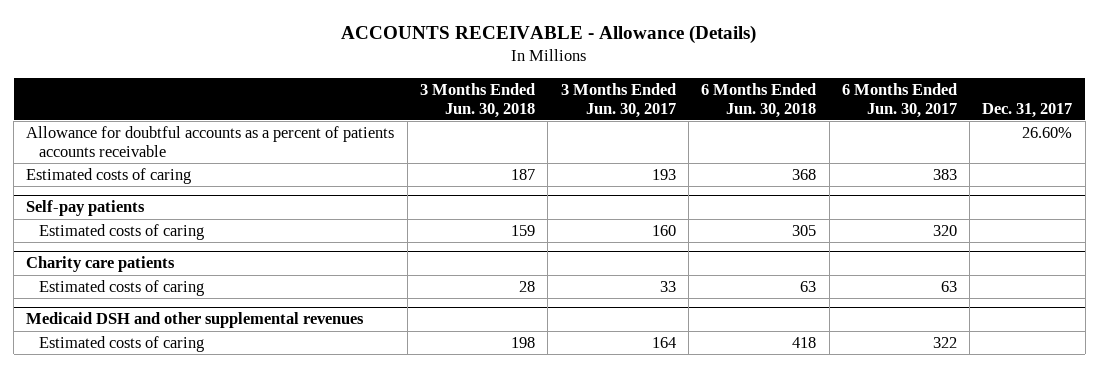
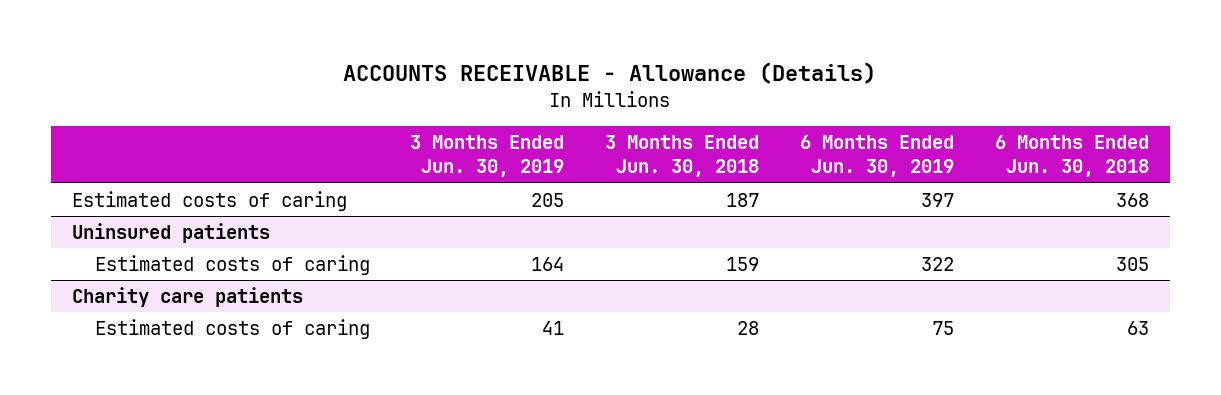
- | 3 Months Ended Jun. 30, 2018 | 3 Months Ended Jun. 30, 2017 | 6 Months Ended Jun. 30, 2018 | 6 Months Ended Jun. 30, 2017 | Dec. 31, 2017
+ | 3 Months Ended Jun. 30, 2019 | 3 Months Ended Jun. 30, 2018 | 6 Months Ended Jun. 30, 2019 | 6 Months Ended Jun. 30, 2018
- Allowance for doubtful accounts as a percent of patients accounts receivable | | | | | 26.60%
- Self-pay patients
+ Uninsured patients
- Medicaid DSH and other supplemental revenues
- Estimated costs of caring | 198 | 164 | 418 | 322 |

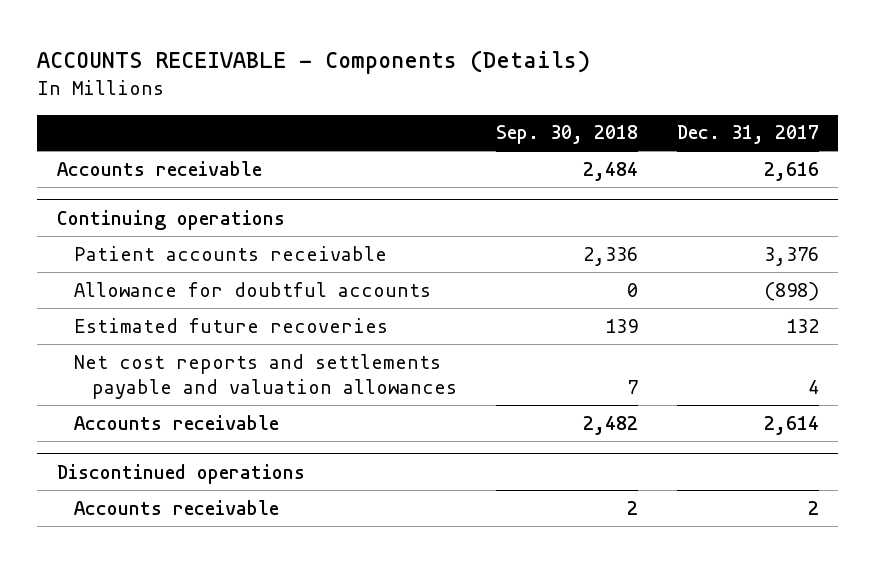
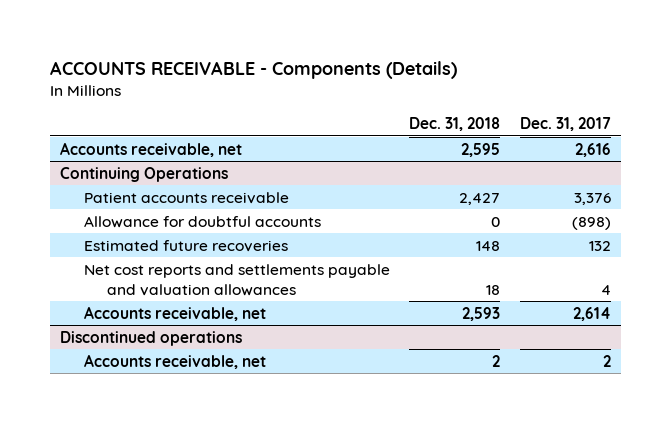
- | Sep. 30, 2018 | Dec. 31, 2017
+ | Dec. 31, 2018 | Dec. 31, 2017
- Accounts receivable | 2,484 | 2,616
- Continuing operations
+ Accounts receivable, net | 2,595 | 2,616
+ Continuing Operations
- Accounts receivable | 2,482 | 2,614
+ Accounts receivable, net | 2,593 | 2,614
@ Discontinued operations
- Accounts receivable | 2 | 2
+ Accounts receivable, net | 2 | 2

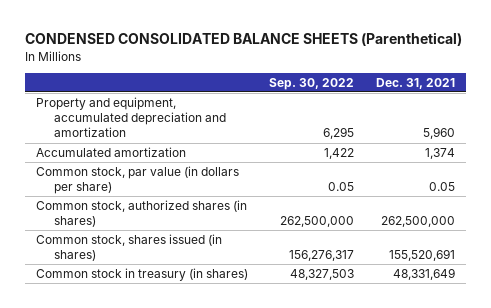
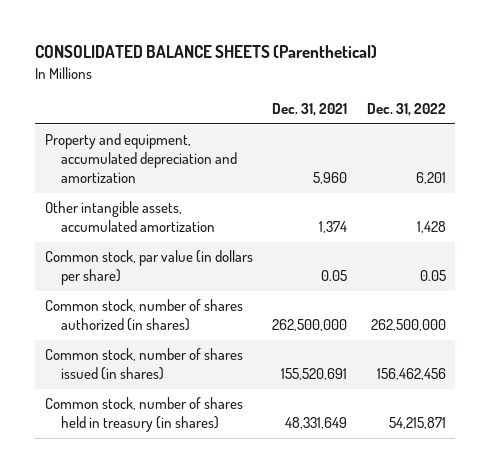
- CONDENSED CONSOLIDATED BALANCE SHEETS (Parenthetical)
+ CONSOLIDATED BALANCE SHEETS (Parenthetical)
- | Sep. 30, 2022 | Dec. 31, 2021
+ | Dec. 31, 2021 | Dec. 31, 2022
- Accumulated amortization | 1,422 | 1,374
+ Other intangible assets, accumulated amortization | 1,374 | 1,428
- Common stock, authorized shares (in shares) | 262,500,000 | 262,500,000
- Common stock, shares issued (in shares) | 156,276,317 | 155,520,691
- Common stock in treasury (in shares) | 48,327,503 | 48,331,649
+ Common stock, number of shares authorized (in shares) | 262,500,000 | 262,500,000
+ Common stock, number of shares issued (in shares) | 155,520,691 | 156,462,456
+ Common stock, number of shares held in treasury (in shares) | 48,331,649 | 54,215,871

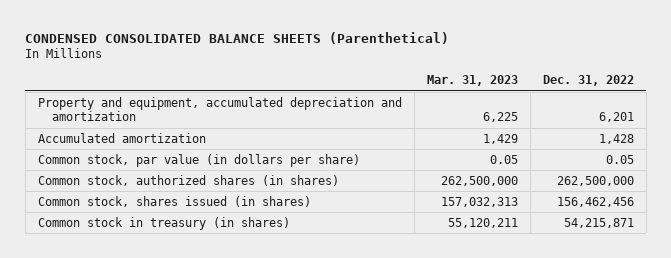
- CONSOLIDATED BALANCE SHEETS (Parenthetical)
+ CONDENSED CONSOLIDATED BALANCE SHEETS (Parenthetical)
- | Dec. 31, 2021 | Dec. 31, 2022
+ | Mar. 31, 2023 | Dec. 31, 2022
- Other intangible assets, accumulated amortization | 1,374 | 1,428
+ Accumulated amortization | 1,429 | 1,428
- Common stock, number of shares authorized (in shares) | 262,500,000 | 262,500,000
- Common stock, number of shares issued (in shares) | 155,520,691 | 156,462,456
- Common stock, number of shares held in treasury (in shares) | 48,331,649 | 54,215,871
+ Common stock, authorized shares (in shares) | 262,500,000 | 262,500,000
+ Common stock, shares issued (in shares) | 157,032,313 | 156,462,456
+ Common stock in treasury (in shares) | 55,120,211 | 54,215,871

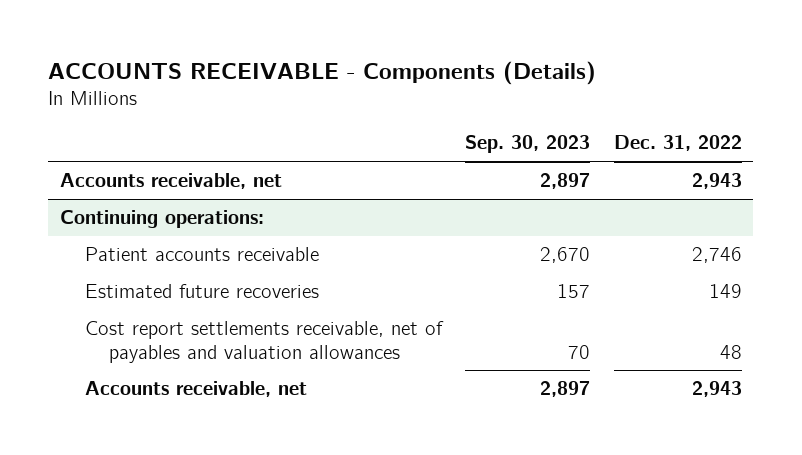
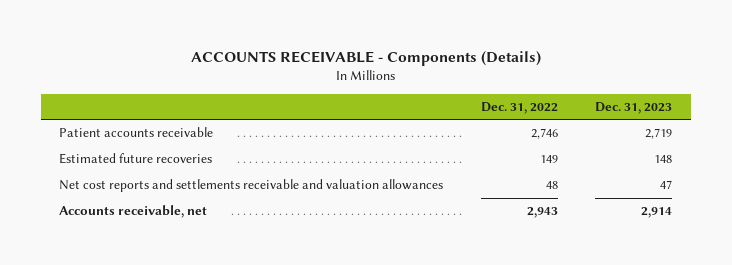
- | Sep. 30, 2023 | Dec. 31, 2022
+ | Dec. 31, 2022 | Dec. 31, 2023
- Accounts receivable, net | 2,897 | 2,943
- Continuing operations:
- Cost report settlements receivable, net of payables and valuation allowances | 70 | 48
+ Net cost reports and settlements receivable and valuation allowances | 48 | 47

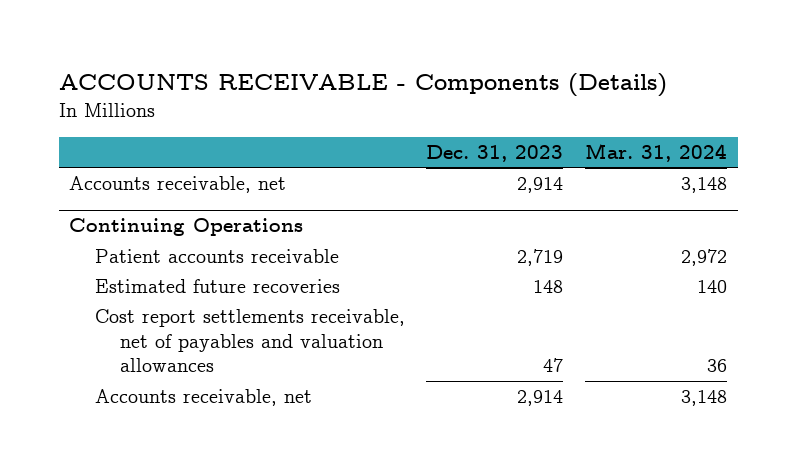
- | Dec. 31, 2022 | Dec. 31, 2023
+ | Dec. 31, 2023 | Mar. 31, 2024
+ Accounts receivable, net | 2,914 | 3,148
+ Continuing Operations
- Net cost reports and settlements receivable and valuation allowances | 48 | 47
+ Cost report settlements receivable, net of payables and valuation allowances | 47 | 36

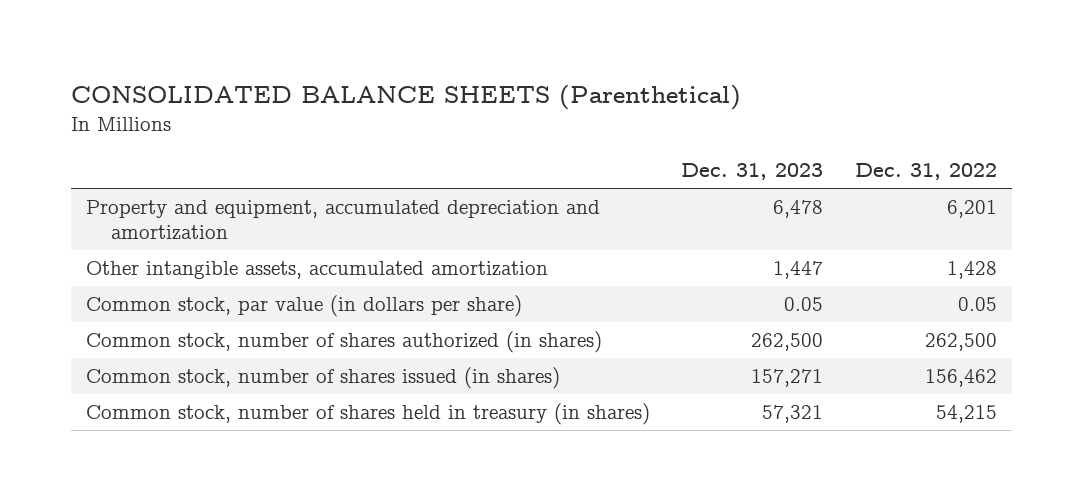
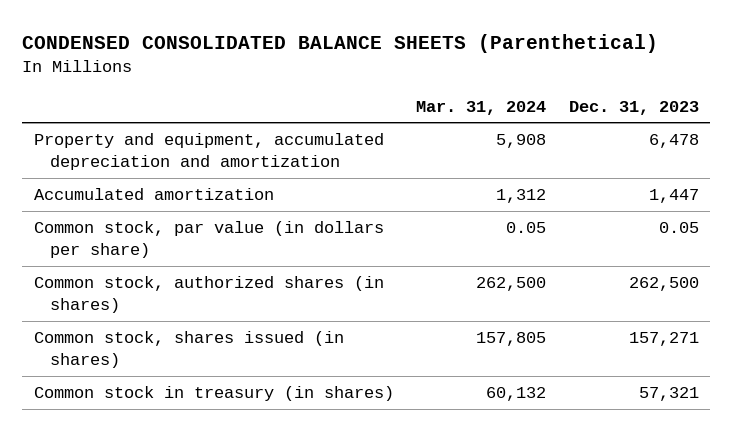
- CONSOLIDATED BALANCE SHEETS (Parenthetical)
+ CONDENSED CONSOLIDATED BALANCE SHEETS (Parenthetical)
- | Dec. 31, 2023 | Dec. 31, 2022
+ | Mar. 31, 2024 | Dec. 31, 2023
- Other intangible assets, accumulated amortization | 1,447 | 1,428
+ Accumulated amortization | 1,312 | 1,447
- Common stock, number of shares authorized (in shares) | 262,500 | 262,500
- Common stock, number of shares issued (in shares) | 157,271 | 156,462
- Common stock, number of shares held in treasury (in shares) | 57,321 | 54,215
+ Common stock, authorized shares (in shares) | 262,500 | 262,500
+ Common stock, shares issued (in shares) | 157,805 | 157,271
+ Common stock in treasury (in shares) | 60,132 | 57,321

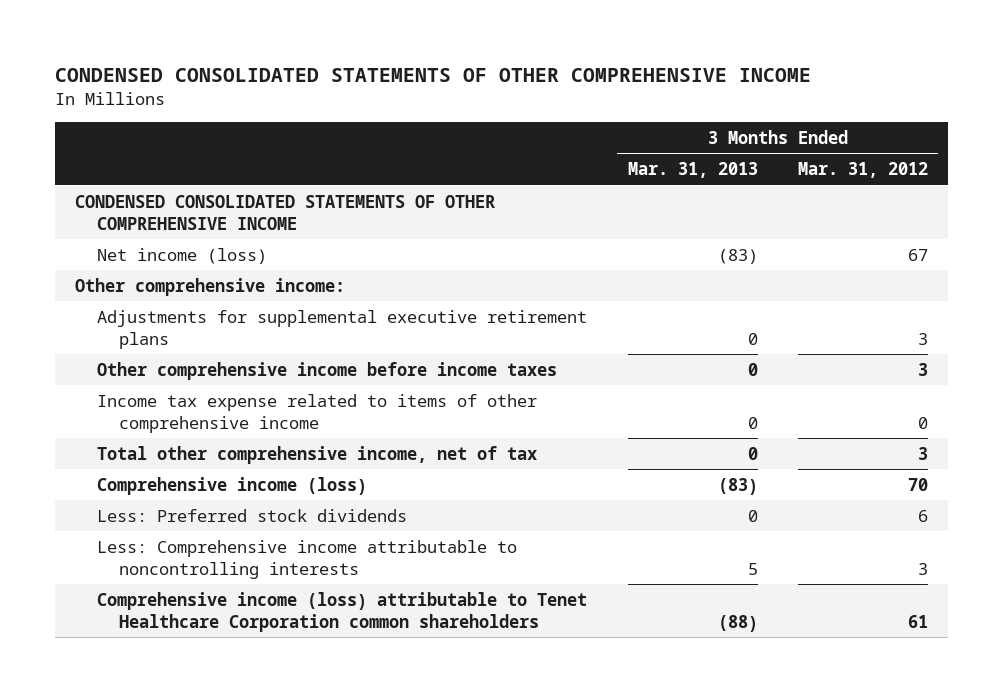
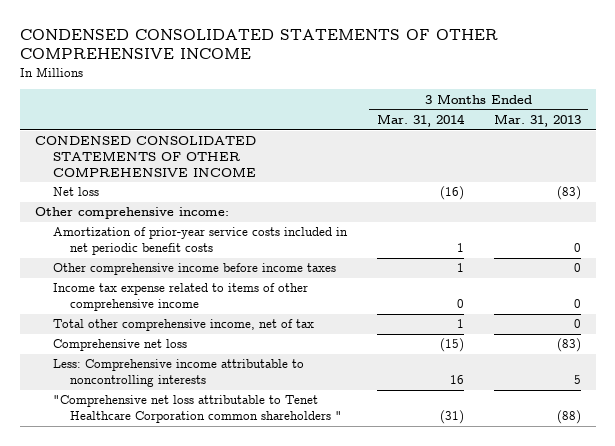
- | 3 Months Ended Mar. 31, 2013 | 3 Months Ended Mar. 31, 2012
+ | 3 Months Ended Mar. 31, 2014 | 3 Months Ended Mar. 31, 2013
- Net income (loss) | (83) | 67
+ Net loss | (16) | (83)
- Adjustments for supplemental executive retirement plans | 0 | 3
+ Amortization of prior-year service costs included in net periodic benefit costs | 1 | 0
- Comprehensive income (loss) | (83) | 70
- Less: Preferred stock dividends | 0 | 6
+ Comprehensive net loss | (15) | (83)
- Comprehensive income (loss) attributable to Tenet Healthcare Corporation common shareholders | (88) | 61
+ "Comprehensive net loss attributable to Tenet Healthcare Corporation common shareholders " | (31) | (88)

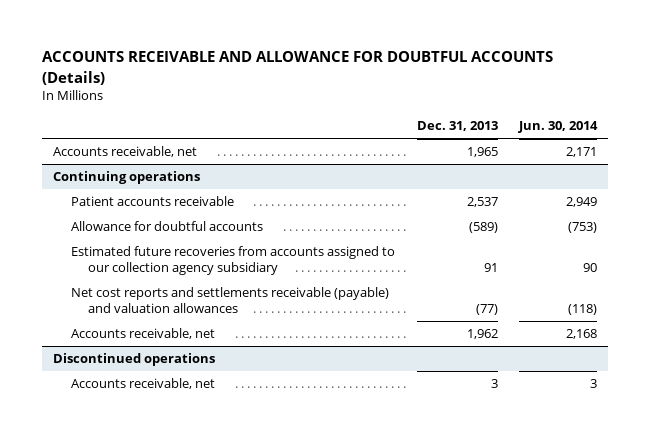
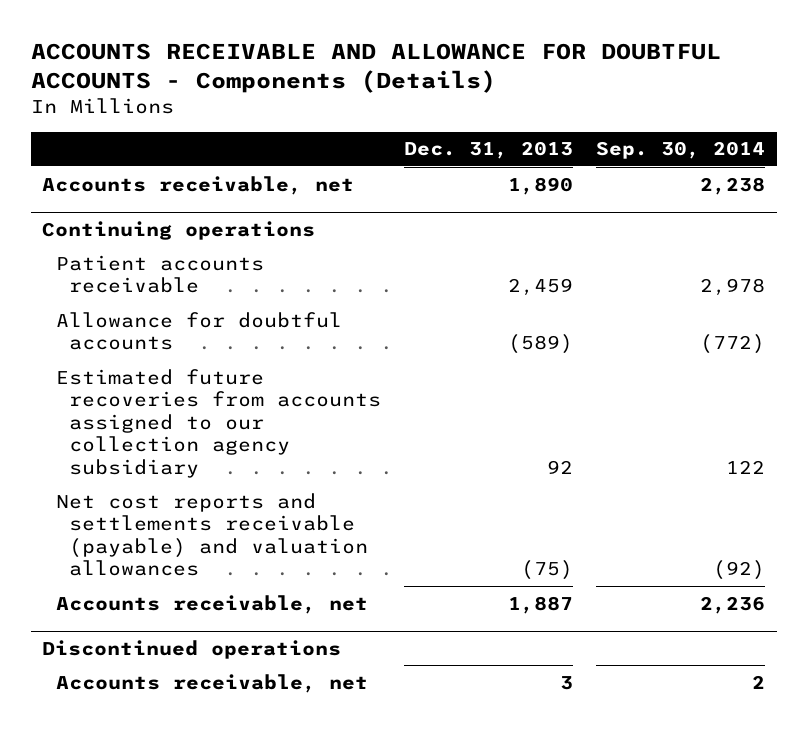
- ACCOUNTS RECEIVABLE AND ALLOWANCE FOR DOUBTFUL ACCOUNTS (Details)
+ ACCOUNTS RECEIVABLE AND ALLOWANCE FOR DOUBTFUL ACCOUNTS - Components (Details)
- | Dec. 31, 2013 | Jun. 30, 2014
+ | Dec. 31, 2013 | Sep. 30, 2014
- Accounts receivable, net | 1,965 | 2,171
+ Accounts receivable, net | 1,890 | 2,238
@ Continuing operations
- Patient accounts receivable | 2,537 | 2,949
+ Patient accounts receivable | 2,459 | 2,978
- Estimated future recoveries from accounts assigned to our collection agency subsidiary | 91 | 90
- Net cost reports and settlements receivable (payable) and valuation allowances | (77) | (118)
- Accounts receivable, net | 1,962 | 2,168
+ Estimated future recoveries from accounts assigned to our collection agency subsidiary | 92 | 122
+ Net cost reports and settlements receivable (payable) and valuation allowances | (75) | (92)
+ Accounts receivable, net | 1,887 | 2,236

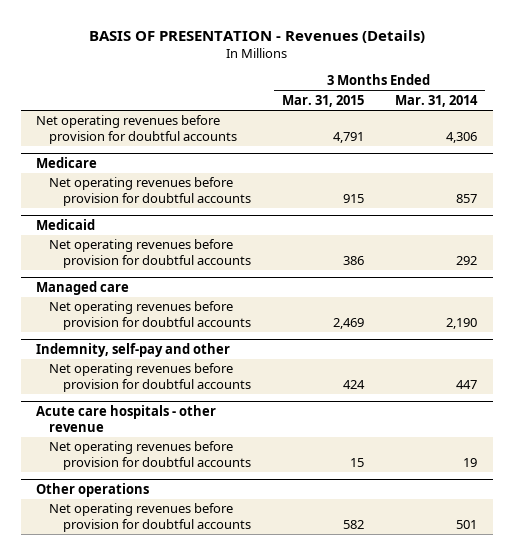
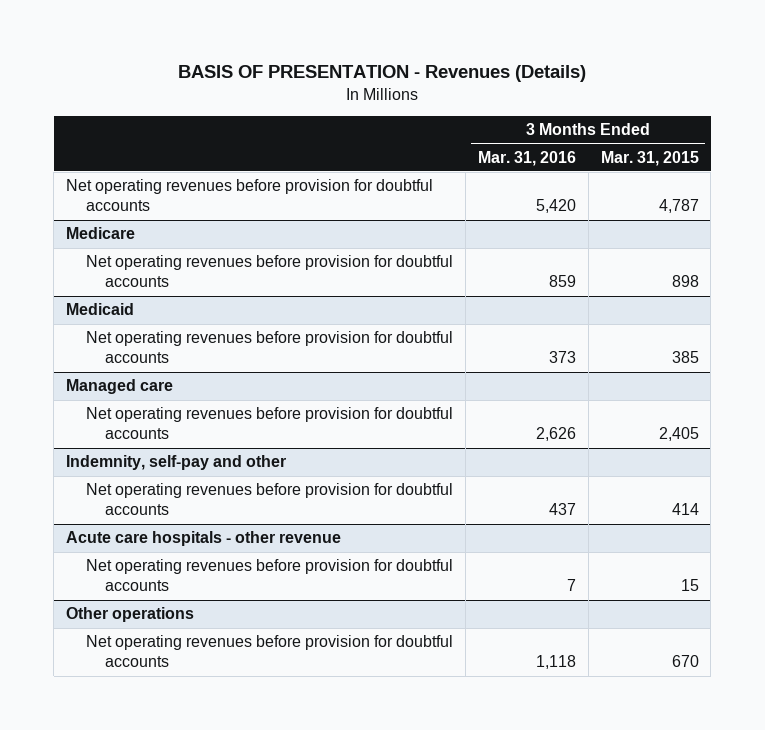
- | 3 Months Ended Mar. 31, 2015 | 3 Months Ended Mar. 31, 2014
+ | 3 Months Ended Mar. 31, 2016 | 3 Months Ended Mar. 31, 2015
- Net operating revenues before provision for doubtful accounts | 4,791 | 4,306
+ Net operating revenues before provision for doubtful accounts | 5,420 | 4,787
@ Medicare
- Net operating revenues before provision for doubtful accounts | 915 | 857
+ Net operating revenues before provision for doubtful accounts | 859 | 898
@ Medicaid
- Net operating revenues before provision for doubtful accounts | 386 | 292
+ Net operating revenues before provision for doubtful accounts | 373 | 385
@ Managed care
- Net operating revenues before provision for doubtful accounts | 2,469 | 2,190
+ Net operating revenues before provision for doubtful accounts | 2,626 | 2,405
@ Indemnity, self-pay and other
- Net operating revenues before provision for doubtful accounts | 424 | 447
+ Net operating revenues before provision for doubtful accounts | 437 | 414
@ Other operations
- Net operating revenues before provision for doubtful accounts | 582 | 501
+ Net operating revenues before provision for doubtful accounts | 1,118 | 670

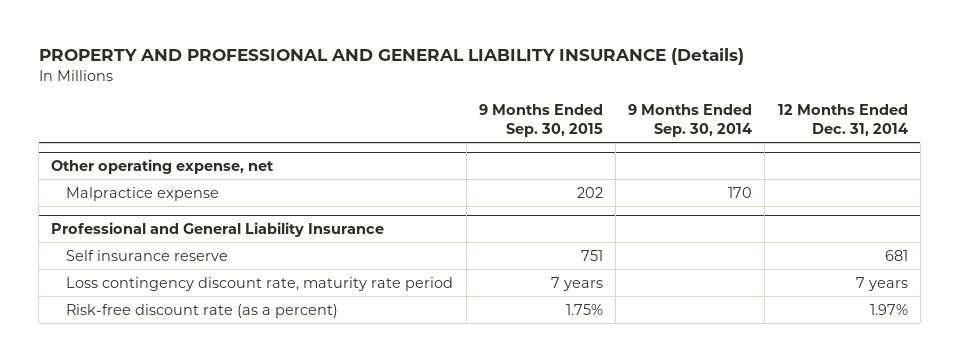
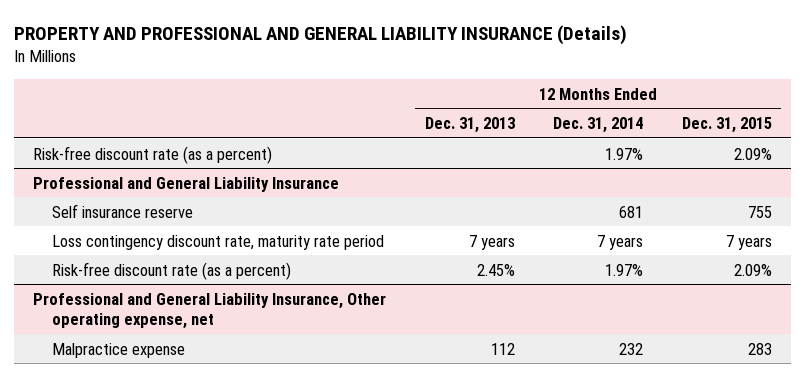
- | 9 Months Ended Sep. 30, 2015 | 9 Months Ended Sep. 30, 2014 | 12 Months Ended Dec. 31, 2014
+ | 12 Months Ended Dec. 31, 2013 | 12 Months Ended Dec. 31, 2014 | 12 Months Ended Dec. 31, 2015
- Other operating expense, net
- Malpractice expense | 202 | 170 |
+ Risk-free discount rate (as a percent) | | 1.97% | 2.09%
+ Professional and General Liability Insurance, Other operating expense, net
+ Malpractice expense | 112 | 232 | 283

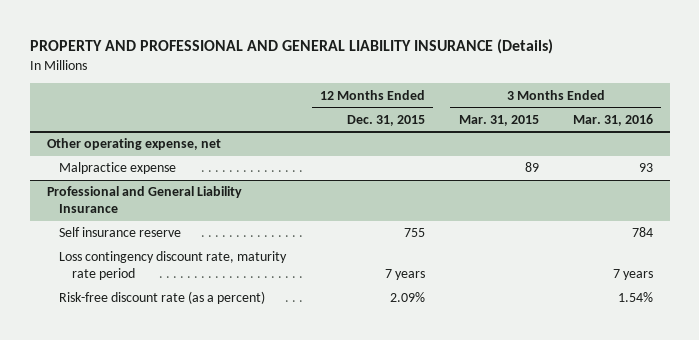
- | 12 Months Ended Dec. 31, 2013 | 12 Months Ended Dec. 31, 2014 | 12 Months Ended Dec. 31, 2015
+ | 12 Months Ended Dec. 31, 2015 | 3 Months Ended Mar. 31, 2015 | 3 Months Ended Mar. 31, 2016
- Risk-free discount rate (as a percent) | | 1.97% | 2.09%
+ Other operating expense, net
+ Malpractice expense | | 89 | 93
- Professional and General Liability Insurance, Other operating expense, net
- Malpractice expense | 112 | 232 | 283

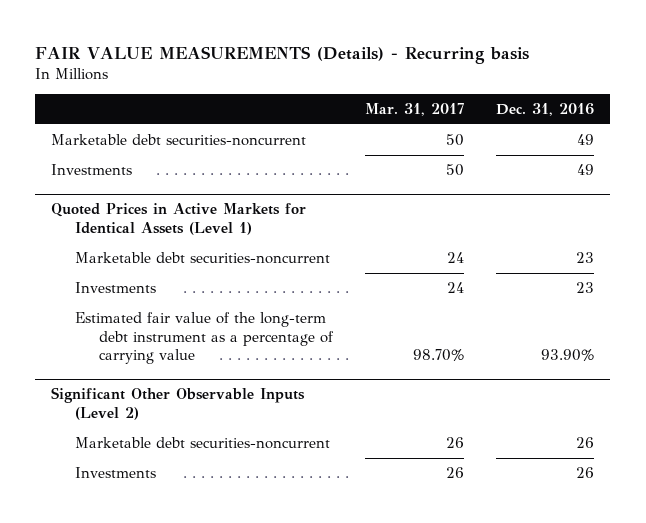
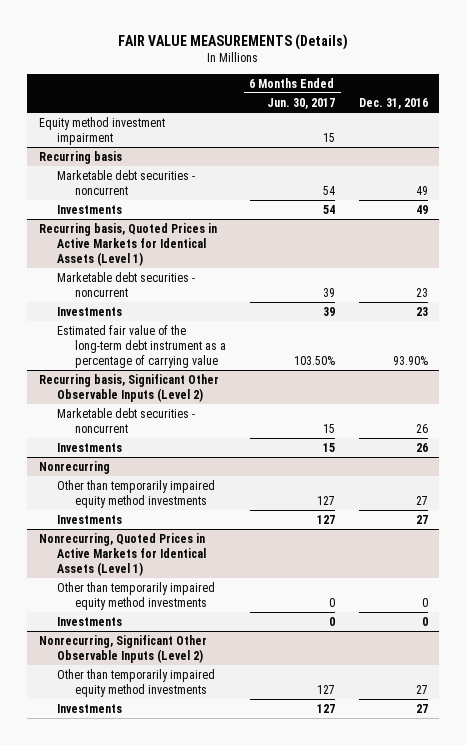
- FAIR VALUE MEASUREMENTS (Details) - Recurring basis
+ FAIR VALUE MEASUREMENTS (Details)
- | Mar. 31, 2017 | Dec. 31, 2016
+ | 6 Months Ended Jun. 30, 2017 | Dec. 31, 2016
- Marketable debt securities-noncurrent | 50 | 49
+ Equity method investment impairment | 15 |
+ Recurring basis
+ Marketable debt securities - noncurrent | 54 | 49
- Quoted Prices in Active Markets for Identical Assets (Level 1)
- Marketable debt securities-noncurrent | 24 | 23
+ Recurring basis, Quoted Prices in Active Markets for Identical Assets (Level 1)
+ Marketable debt securities - noncurrent | 39 | 23
- Significant Other Observable Inputs (Level 2)
- Marketable debt securities-noncurrent | 26 | 26
+ Recurring basis, Significant Other Observable Inputs (Level 2)
+ Marketable debt securities - noncurrent | 15 | 26
+ Nonrecurring
+ Other than temporarily impaired equity method investments | 127 | 27
+ Investments | 127 | 27
+ Nonrecurring, Quoted Prices in Active Markets for Identical Assets (Level 1)
+ Other than temporarily impaired equity method investments | 0 | 0
+ Investments | 0 | 0
+ Nonrecurring, Significant Other Observable Inputs (Level 2)
+ Other than temporarily impaired equity method investments | 127 | 27
+ Investments | 127 | 27

